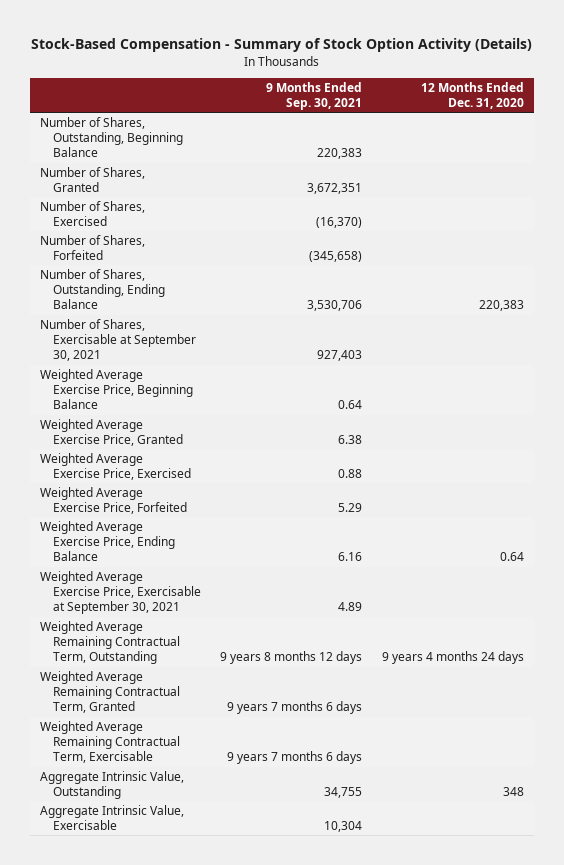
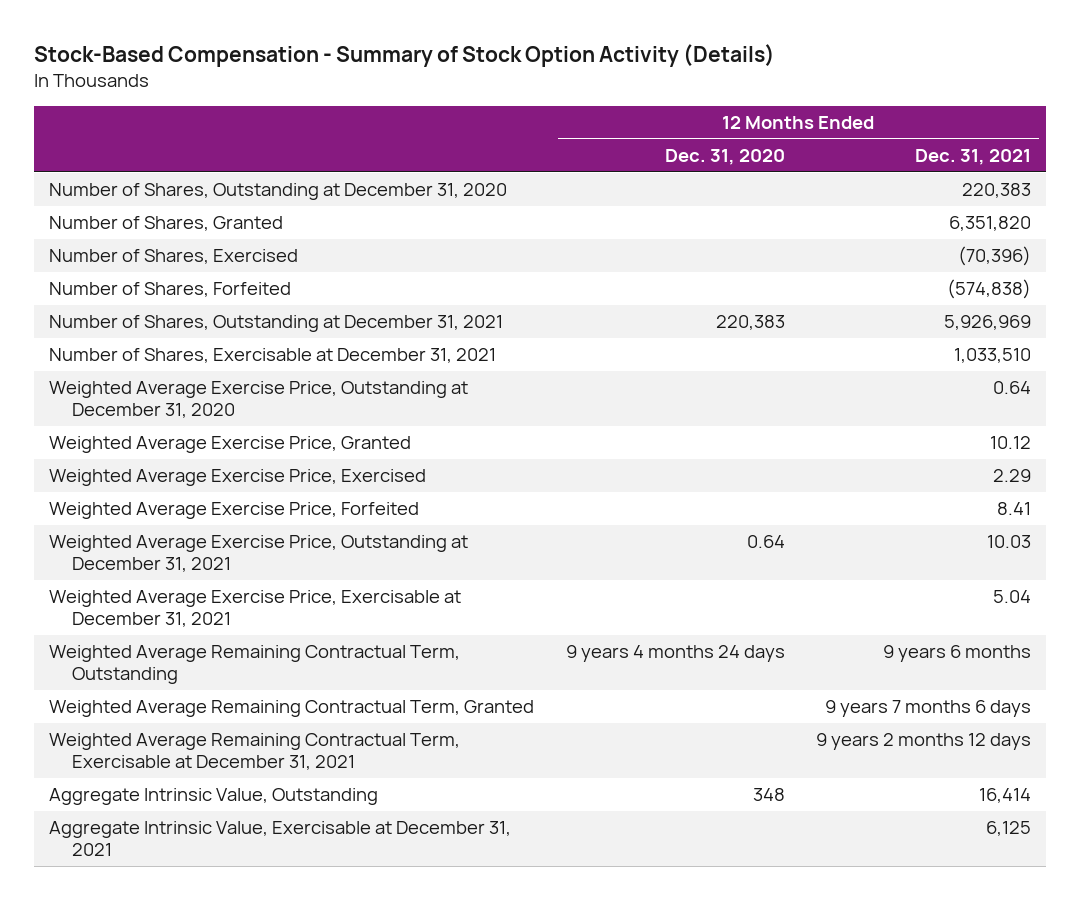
- | 9 Months Ended Sep. 30, 2021 | 12 Months Ended Dec. 31, 2020
+ | 12 Months Ended Dec. 31, 2020 | 12 Months Ended Dec. 31, 2021
- Number of Shares, Outstanding, Beginning Balance | 220,383 |
+ Number of Shares, Outstanding at December 31, 2020 | | 220,383
- Number of Shares, Outstanding, Ending Balance | 3,530,706 | 220,383
- Number of Shares, Exercisable at September 30, 2021 | 927,403 |
- Weighted Average Exercise Price, Beginning Balance | 0.64 |
+ Number of Shares, Outstanding at December 31, 2021 | 220,383 | 5,926,969
+ Number of Shares, Exercisable at December 31, 2021 | | 1,033,510
+ Weighted Average Exercise Price, Outstanding at December 31, 2020 | | 0.64
- Weighted Average Exercise Price, Ending Balance | 6.16 | 0.64
- Weighted Average Exercise Price, Exercisable at September 30, 2021 | 4.89 |
+ Weighted Average Exercise Price, Outstanding at December 31, 2021 | 0.64 | 10.03
+ Weighted Average Exercise Price, Exercisable at December 31, 2021 | | 5.04
- Weighted Average Remaining Contractual Term, Exercisable | 9 years 7 months 6 days |
+ Weighted Average Remaining Contractual Term, Exercisable at December 31, 2021 | | 9 years 2 months 12 days
- Aggregate Intrinsic Value, Exercisable | 10,304 |
+ Aggregate Intrinsic Value, Exercisable at December 31, 2021 | | 6,125

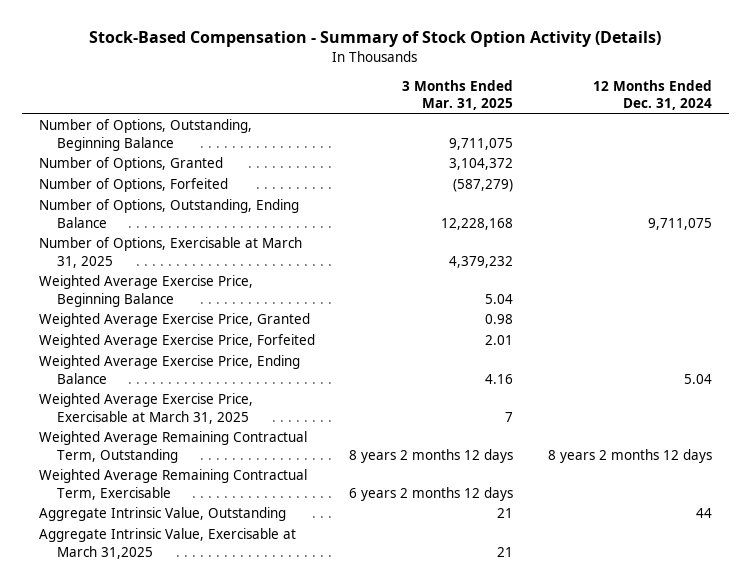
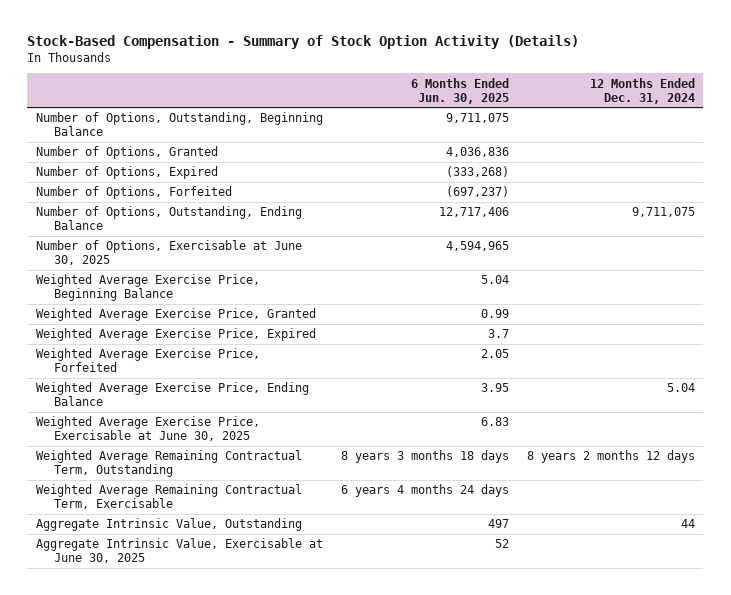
- | 3 Months Ended Mar. 31, 2025 | 12 Months Ended Dec. 31, 2024
+ | 6 Months Ended Jun. 30, 2025 | 12 Months Ended Dec. 31, 2024
+ Number of Options, Expired | (333,268) |
- Number of Options, Exercisable at March 31, 2025 | 4,379,232 |
+ Number of Options, Exercisable at June 30, 2025 | 4,594,965 |
+ Weighted Average Exercise Price, Expired | 3.7 |
- Weighted Average Exercise Price, Exercisable at March 31, 2025 | 7 |
+ Weighted Average Exercise Price, Exercisable at June 30, 2025 | 6.83 |
- Aggregate Intrinsic Value, Exercisable at March 31,2025 | 21 |
+ Aggregate Intrinsic Value, Exercisable at June 30, 2025 | 52 |

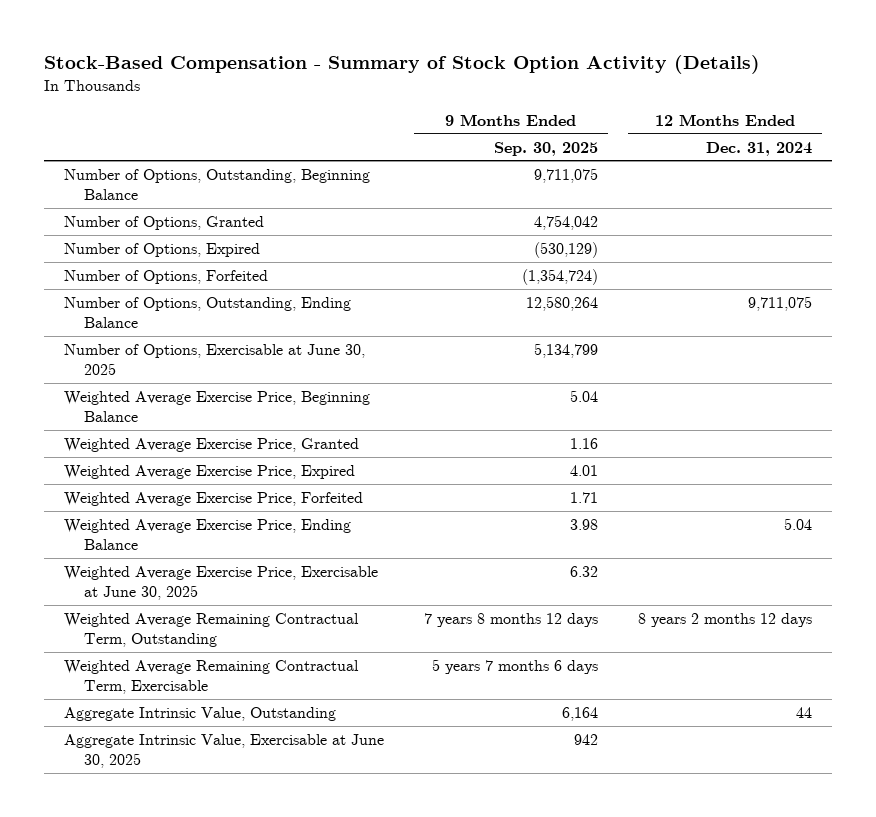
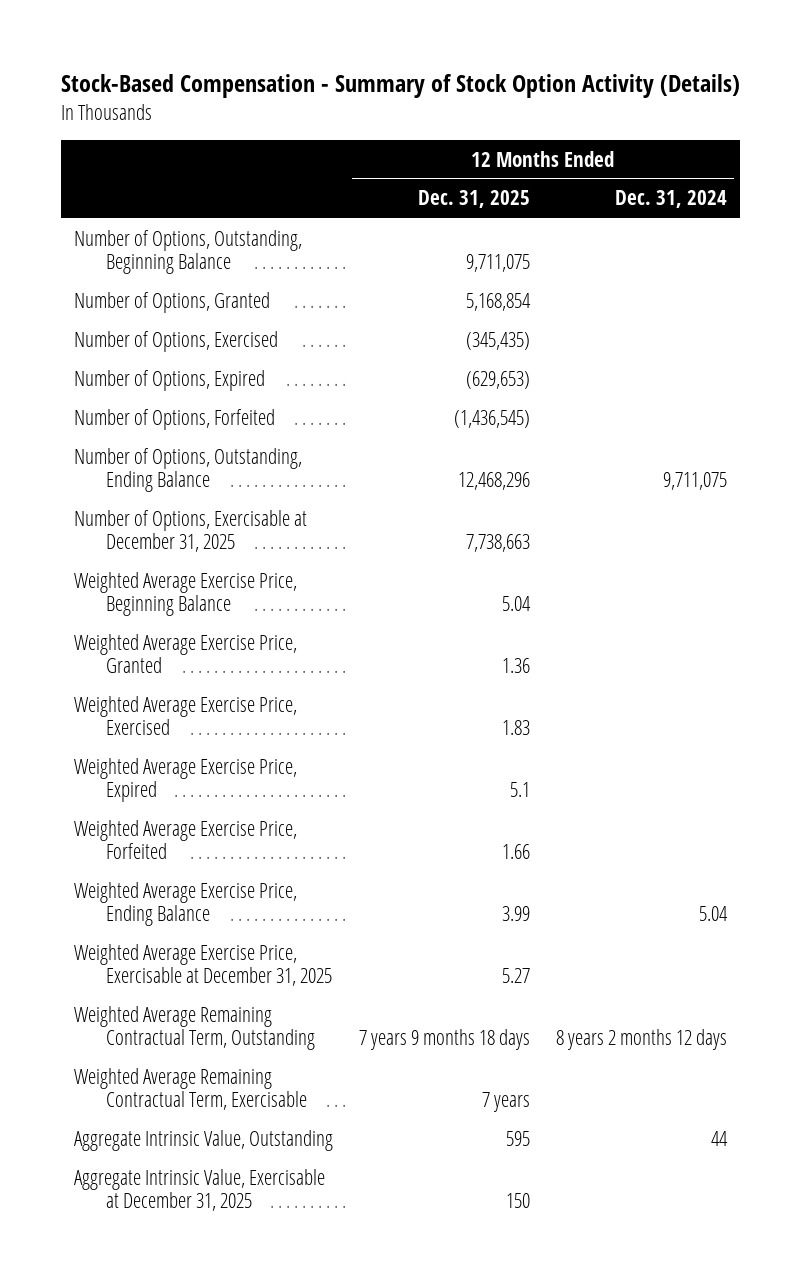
- | 9 Months Ended Sep. 30, 2025 | 12 Months Ended Dec. 31, 2024
+ | 12 Months Ended Dec. 31, 2025 | 12 Months Ended Dec. 31, 2024
+ Number of Options, Exercised | (345,435) |
- Number of Options, Exercisable at June 30, 2025 | 5,134,799 |
+ Number of Options, Exercisable at December 31, 2025 | 7,738,663 |
+ Weighted Average Exercise Price, Exercised | 1.83 |
- Weighted Average Exercise Price, Exercisable at June 30, 2025 | 6.32 |
+ Weighted Average Exercise Price, Exercisable at December 31, 2025 | 5.27 |
- Aggregate Intrinsic Value, Exercisable at June 30, 2025 | 942 |
+ Aggregate Intrinsic Value, Exercisable at December 31, 2025 | 150 |

